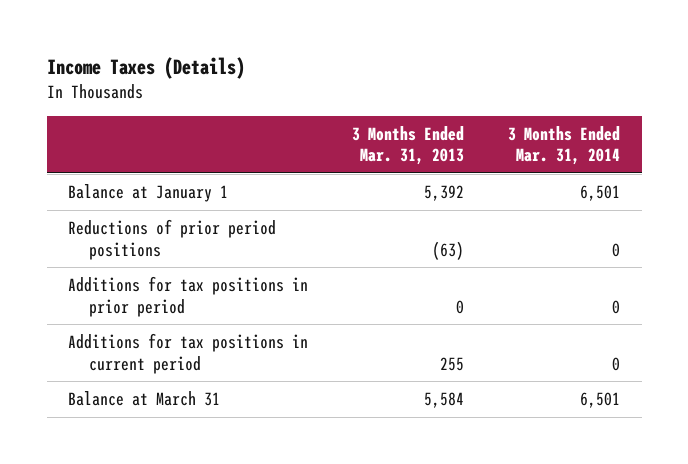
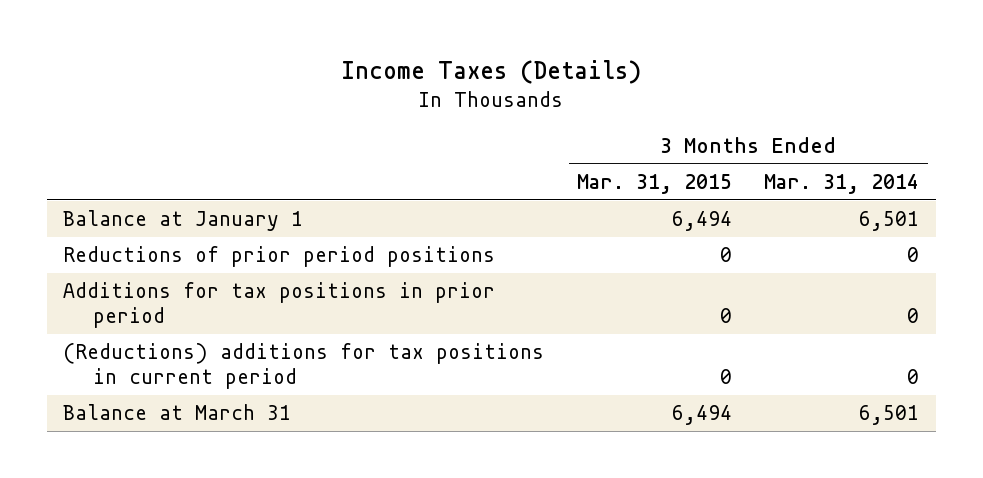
- | 3 Months Ended Mar. 31, 2013 | 3 Months Ended Mar. 31, 2014
+ | 3 Months Ended Mar. 31, 2015 | 3 Months Ended Mar. 31, 2014
- Additions for tax positions in current period | 255 | 0
+ (Reductions) additions for tax positions in current period | 0 | 0

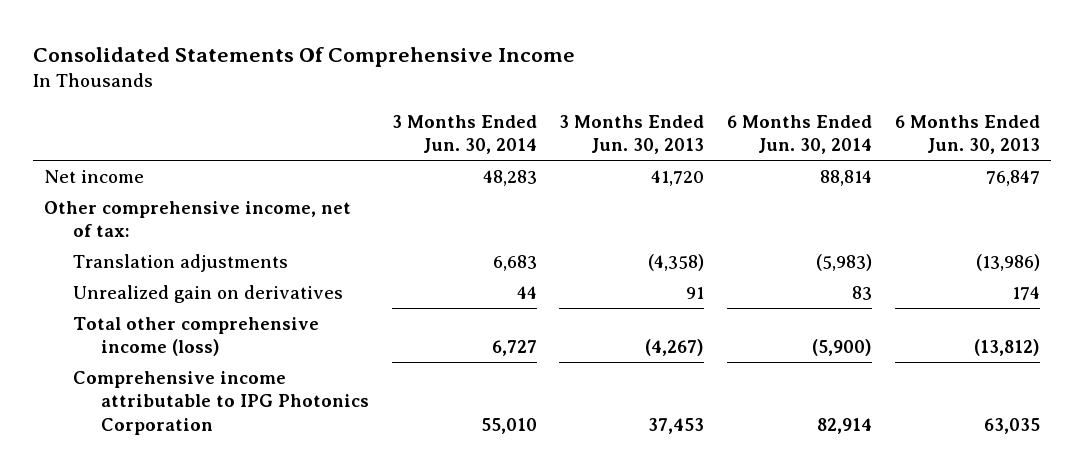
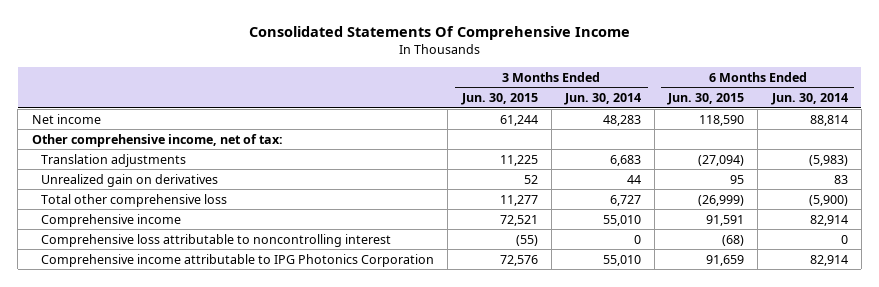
- | 3 Months Ended Jun. 30, 2014 | 3 Months Ended Jun. 30, 2013 | 6 Months Ended Jun. 30, 2014 | 6 Months Ended Jun. 30, 2013
+ | 3 Months Ended Jun. 30, 2015 | 3 Months Ended Jun. 30, 2014 | 6 Months Ended Jun. 30, 2015 | 6 Months Ended Jun. 30, 2014
- Total other comprehensive income (loss) | 6,727 | (4,267) | (5,900) | (13,812)
+ Total other comprehensive loss | 11,277 | 6,727 | (26,999) | (5,900)
+ Comprehensive income | 72,521 | 55,010 | 91,591 | 82,914
+ Comprehensive loss attributable to noncontrolling interest | (55) | 0 | (68) | 0

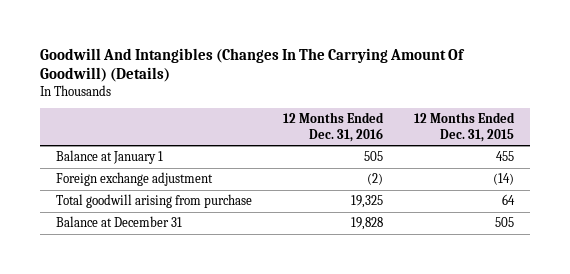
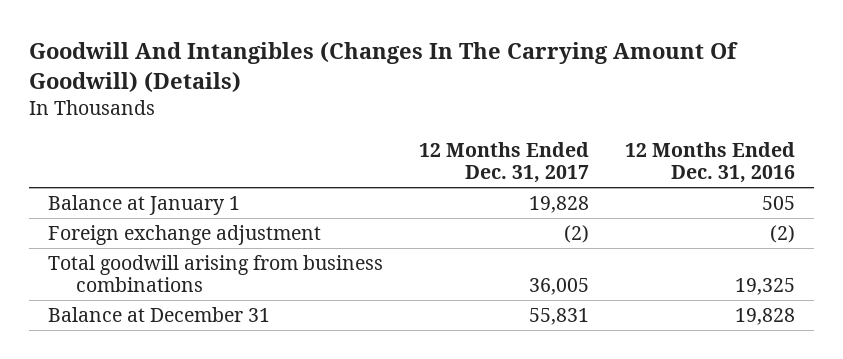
- | 12 Months Ended Dec. 31, 2016 | 12 Months Ended Dec. 31, 2015
+ | 12 Months Ended Dec. 31, 2017 | 12 Months Ended Dec. 31, 2016
- Total goodwill arising from purchase | 19,325 | 64
+ Total goodwill arising from business combinations | 36,005 | 19,325

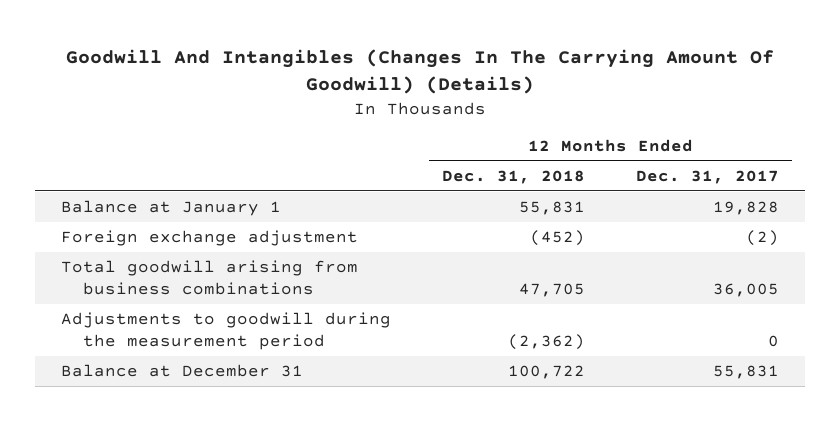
- | 12 Months Ended Dec. 31, 2017 | 12 Months Ended Dec. 31, 2016
+ | 12 Months Ended Dec. 31, 2018 | 12 Months Ended Dec. 31, 2017
+ Adjustments to goodwill during the measurement period | (2,362) | 0

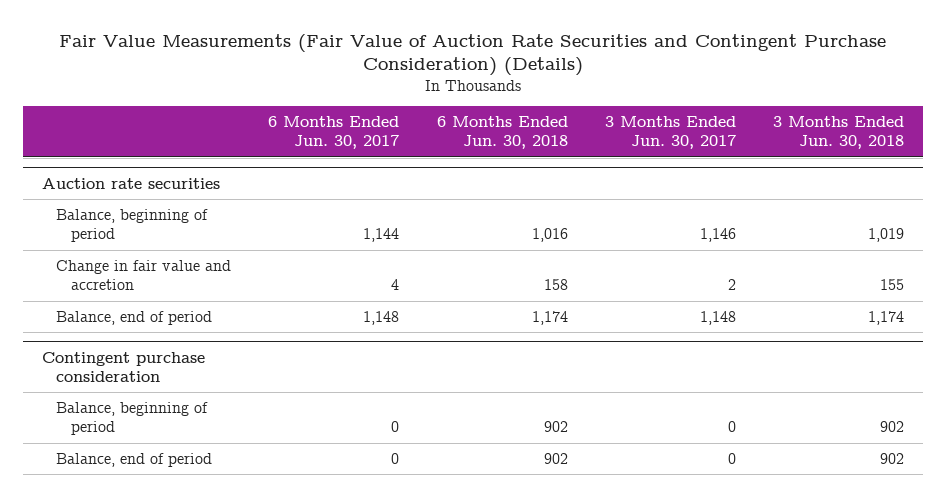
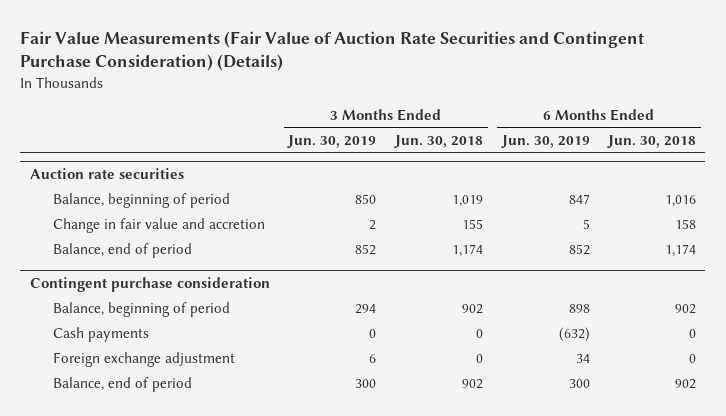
- | 6 Months Ended Jun. 30, 2017 | 6 Months Ended Jun. 30, 2018 | 3 Months Ended Jun. 30, 2017 | 3 Months Ended Jun. 30, 2018
+ | 3 Months Ended Jun. 30, 2019 | 3 Months Ended Jun. 30, 2018 | 6 Months Ended Jun. 30, 2019 | 6 Months Ended Jun. 30, 2018
@ Contingent purchase consideration
+ Cash payments | 0 | 0 | (632) | 0
+ Foreign exchange adjustment | 6 | 0 | 34 | 0

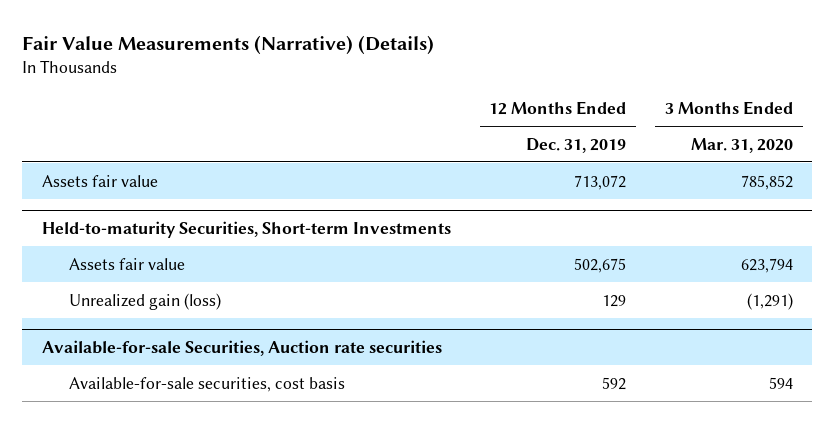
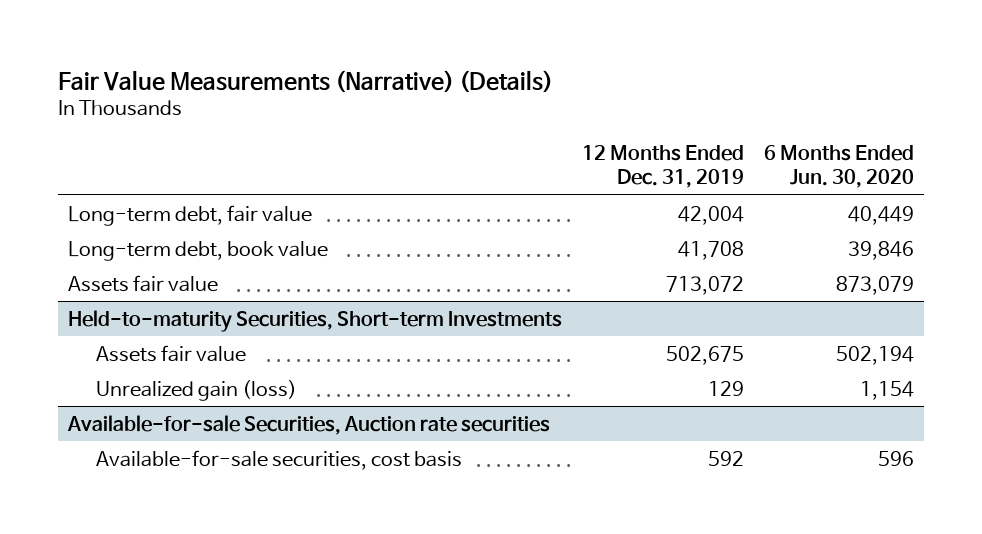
- | 12 Months Ended Dec. 31, 2019 | 3 Months Ended Mar. 31, 2020
+ | 12 Months Ended Dec. 31, 2019 | 6 Months Ended Jun. 30, 2020
+ Long-term debt, fair value | 42,004 | 40,449
+ Long-term debt, book value | 41,708 | 39,846

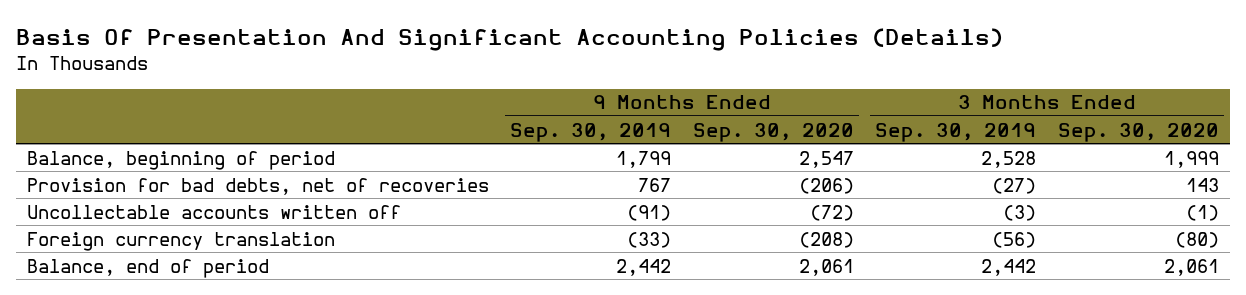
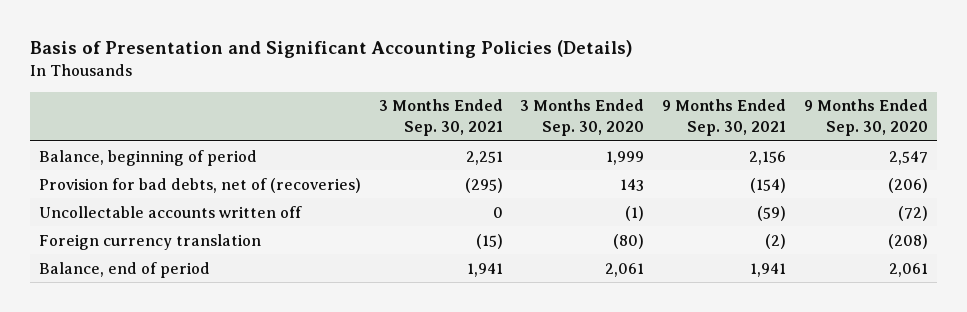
- Basis Of Presentation And Significant Accounting Policies (Details)
+ Basis of Presentation and Significant Accounting Policies (Details)
- | 9 Months Ended Sep. 30, 2019 | 9 Months Ended Sep. 30, 2020 | 3 Months Ended Sep. 30, 2019 | 3 Months Ended Sep. 30, 2020
+ | 3 Months Ended Sep. 30, 2021 | 3 Months Ended Sep. 30, 2020 | 9 Months Ended Sep. 30, 2021 | 9 Months Ended Sep. 30, 2020
- Provision for bad debts, net of recoveries | 767 | (206) | (27) | 143
+ Provision for bad debts, net of (recoveries) | (295) | 143 | (154) | (206)

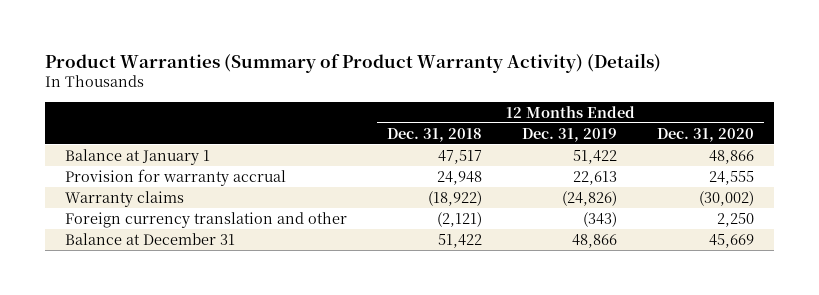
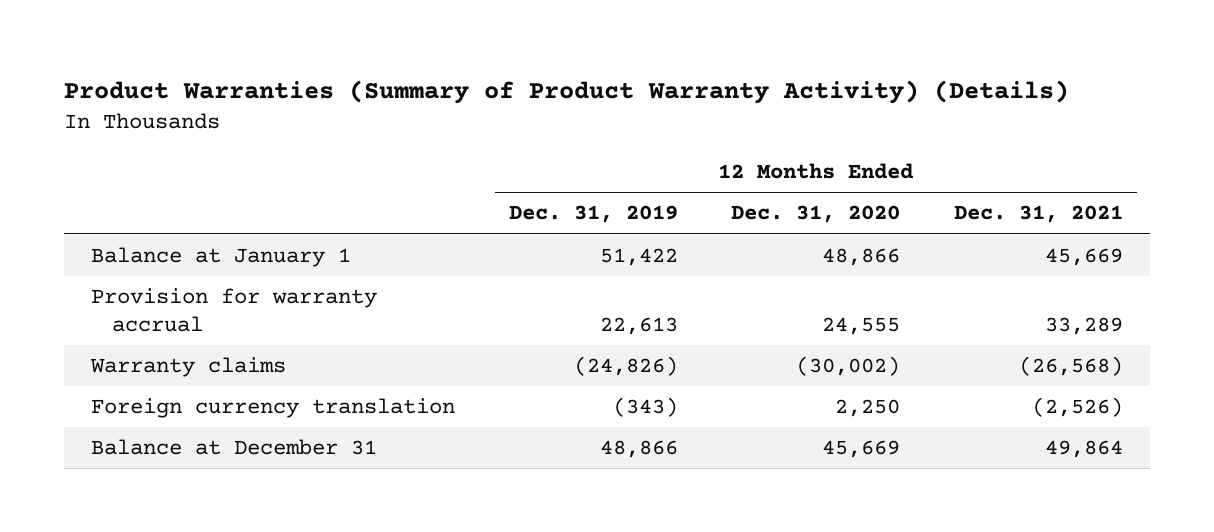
- | 12 Months Ended Dec. 31, 2018 | 12 Months Ended Dec. 31, 2019 | 12 Months Ended Dec. 31, 2020
+ | 12 Months Ended Dec. 31, 2019 | 12 Months Ended Dec. 31, 2020 | 12 Months Ended Dec. 31, 2021
- Foreign currency translation and other | (2,121) | (343) | 2,250
+ Foreign currency translation | (343) | 2,250 | (2,526)

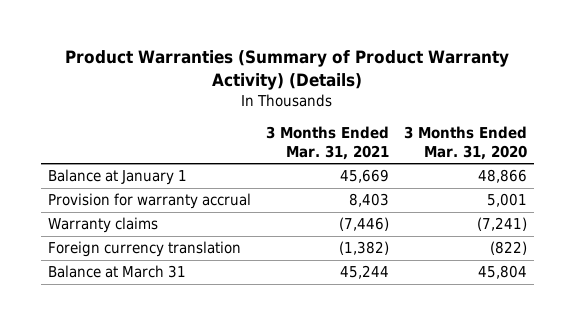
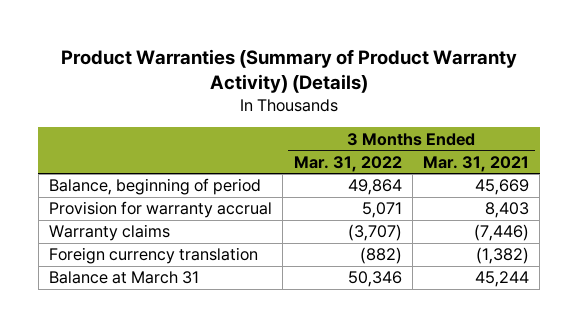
- | 3 Months Ended Mar. 31, 2021 | 3 Months Ended Mar. 31, 2020
+ | 3 Months Ended Mar. 31, 2022 | 3 Months Ended Mar. 31, 2021
- Balance at January 1 | 45,669 | 48,866
+ Balance, beginning of period | 49,864 | 45,669

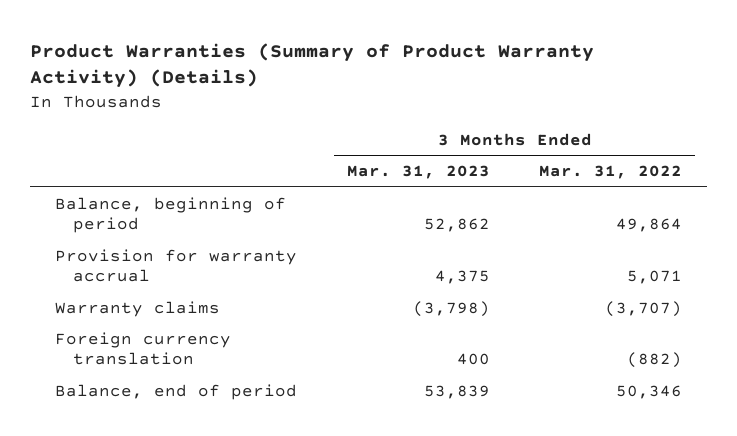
- | 3 Months Ended Mar. 31, 2022 | 3 Months Ended Mar. 31, 2021
+ | 3 Months Ended Mar. 31, 2023 | 3 Months Ended Mar. 31, 2022
- Balance at March 31 | 50,346 | 45,244
+ Balance, end of period | 53,839 | 50,346

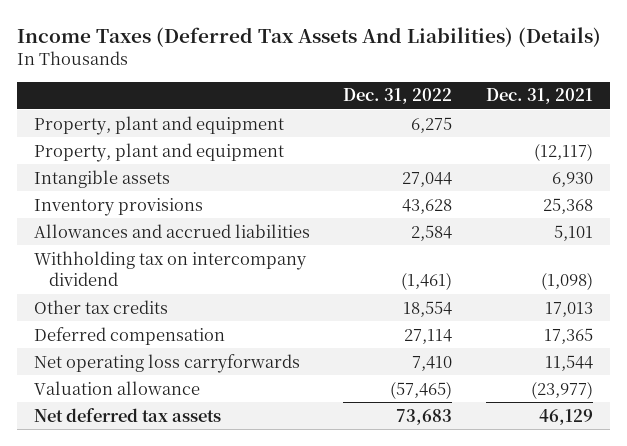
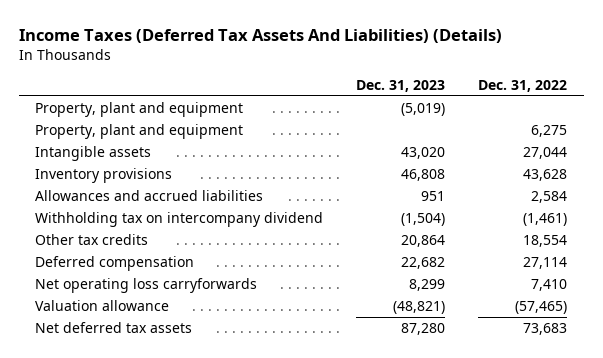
- | Dec. 31, 2022 | Dec. 31, 2021
+ | Dec. 31, 2023 | Dec. 31, 2022
moved down: Property, plant and equipment | | 6,275

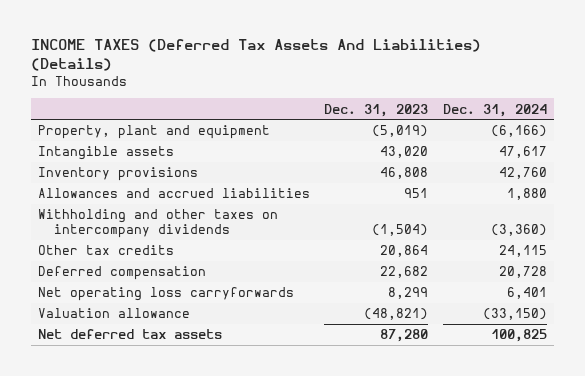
- Income Taxes (Deferred Tax Assets And Liabilities) (Details)
+ INCOME TAXES (Deferred Tax Assets And Liabilities) (Details)
- | Dec. 31, 2023 | Dec. 31, 2022
+ | Dec. 31, 2023 | Dec. 31, 2024
- Property, plant and equipment | | 6,275
- Withholding tax on intercompany dividend | (1,504) | (1,461)
+ Withholding and other taxes on intercompany dividends | (1,504) | (3,360)

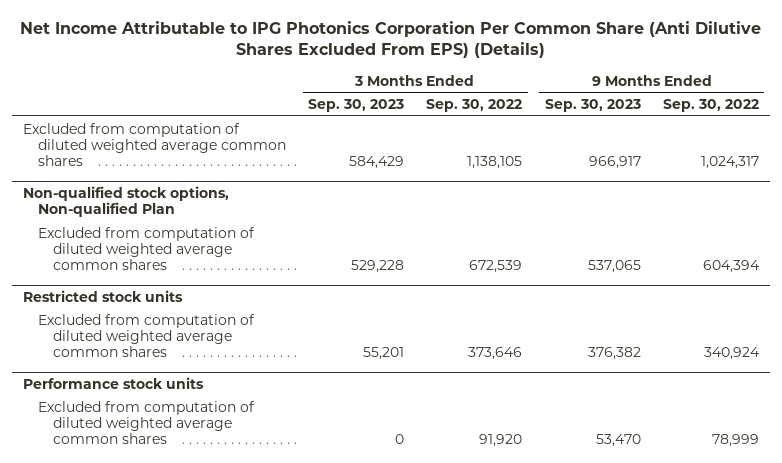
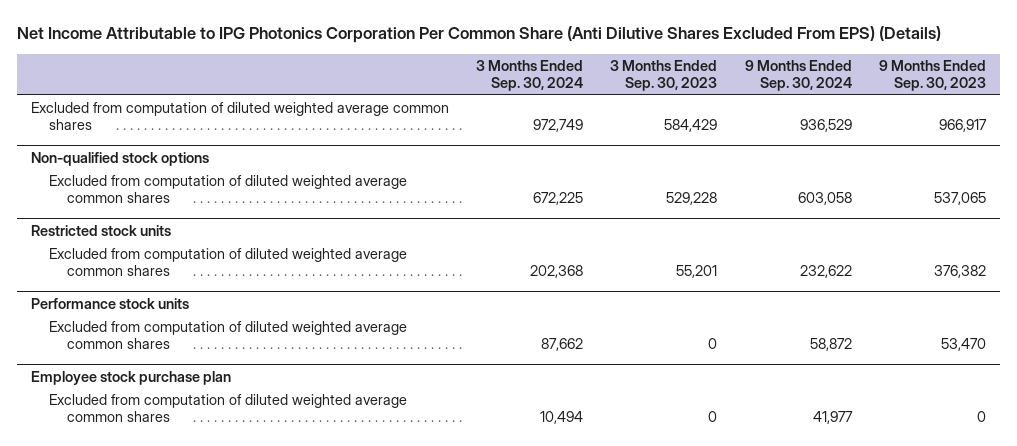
- | 3 Months Ended Sep. 30, 2023 | 3 Months Ended Sep. 30, 2022 | 9 Months Ended Sep. 30, 2023 | 9 Months Ended Sep. 30, 2022
+ | 3 Months Ended Sep. 30, 2024 | 3 Months Ended Sep. 30, 2023 | 9 Months Ended Sep. 30, 2024 | 9 Months Ended Sep. 30, 2023
- Non-qualified stock options, Non-qualified Plan
+ Non-qualified stock options
+ Employee stock purchase plan
+ Excluded from computation of diluted weighted average common shares | 10,494 | 0 | 41,977 | 0

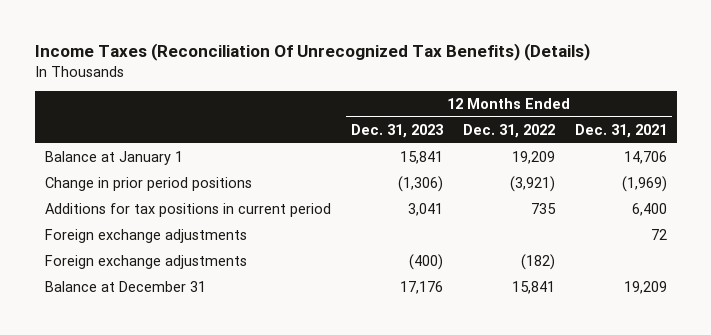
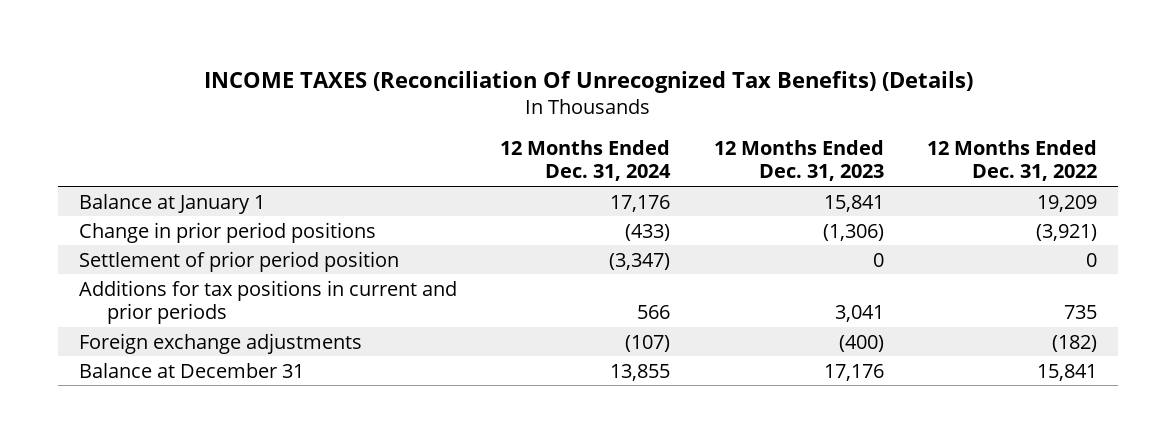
- Income Taxes (Reconciliation Of Unrecognized Tax Benefits) (Details)
+ INCOME TAXES (Reconciliation Of Unrecognized Tax Benefits) (Details)
- | 12 Months Ended Dec. 31, 2023 | 12 Months Ended Dec. 31, 2022 | 12 Months Ended Dec. 31, 2021
+ | 12 Months Ended Dec. 31, 2024 | 12 Months Ended Dec. 31, 2023 | 12 Months Ended Dec. 31, 2022
- Additions for tax positions in current period | 3,041 | 735 | 6,400
- Foreign exchange adjustments | | | 72
+ Settlement of prior period position | (3,347) | 0 | 0
+ Additions for tax positions in current and prior periods | 566 | 3,041 | 735

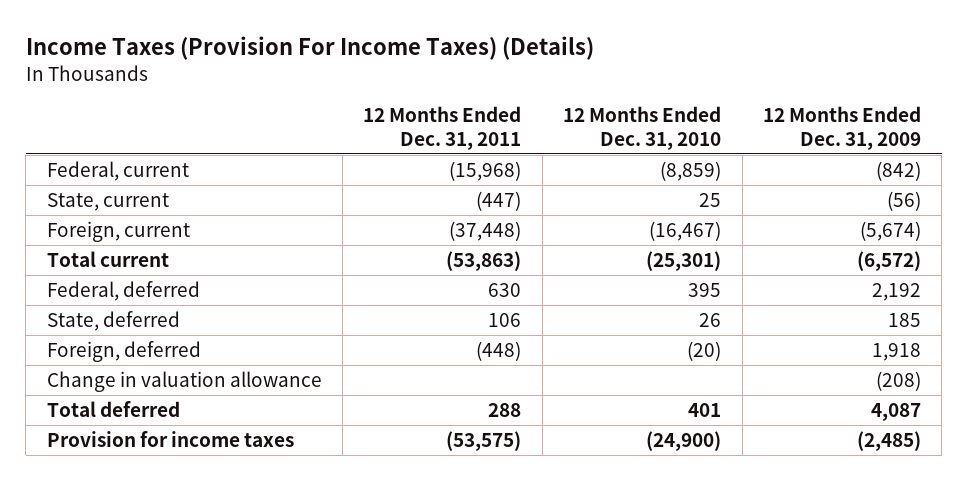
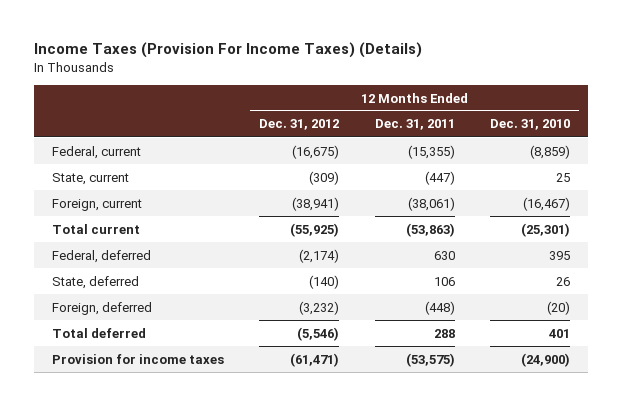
- | 12 Months Ended Dec. 31, 2011 | 12 Months Ended Dec. 31, 2010 | 12 Months Ended Dec. 31, 2009
+ | 12 Months Ended Dec. 31, 2012 | 12 Months Ended Dec. 31, 2011 | 12 Months Ended Dec. 31, 2010
- Federal, current | (15,968) | (8,859) | (842)
+ Federal, current | (16,675) | (15,355) | (8,859)
- Foreign, current | (37,448) | (16,467) | (5,674)
+ Foreign, current | (38,941) | (38,061) | (16,467)
- Change in valuation allowance | | | (208)

